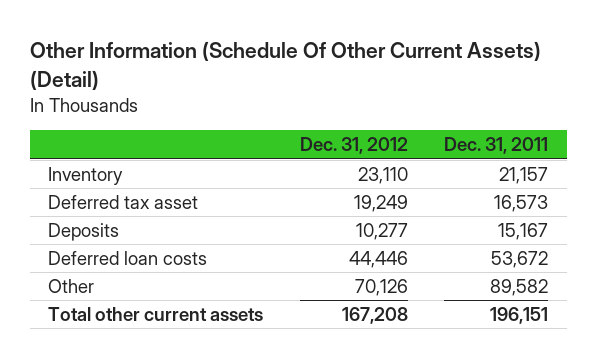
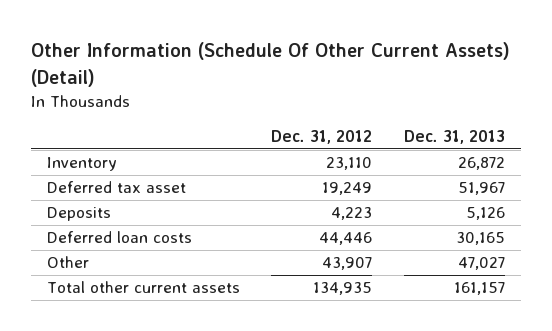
- | Dec. 31, 2012 | Dec. 31, 2011
+ | Dec. 31, 2012 | Dec. 31, 2013
- Deposits | 10,277 | 15,167
+ Deposits | 4,223 | 5,126
- Other | 70,126 | 89,582
- Total other current assets | 167,208 | 196,151
+ Other | 43,907 | 47,027
+ Total other current assets | 134,935 | 161,157

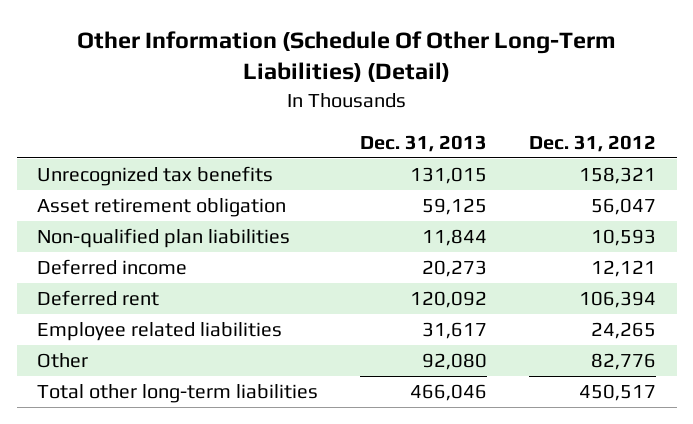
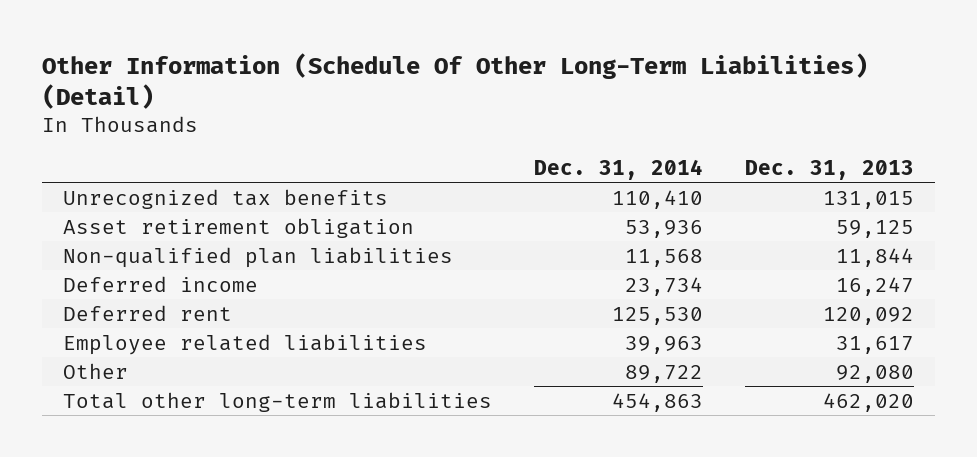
- | Dec. 31, 2013 | Dec. 31, 2012
+ | Dec. 31, 2014 | Dec. 31, 2013
- Deferred income | 20,273 | 12,121
+ Deferred income | 23,734 | 16,247
- Total other long-term liabilities | 466,046 | 450,517
+ Total other long-term liabilities | 454,863 | 462,020

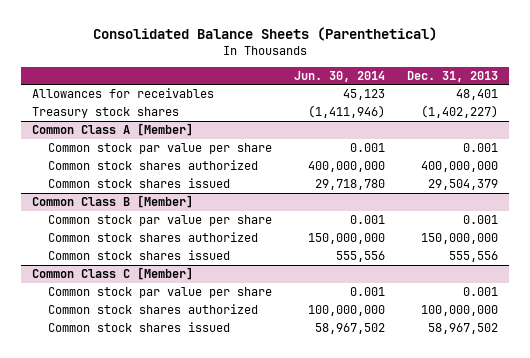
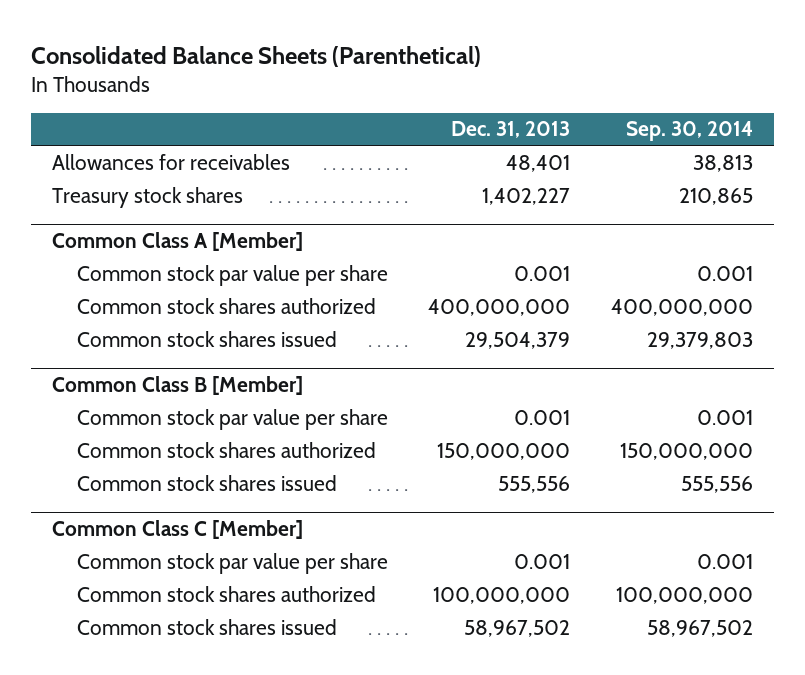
- | Jun. 30, 2014 | Dec. 31, 2013
+ | Dec. 31, 2013 | Sep. 30, 2014
- Treasury stock shares | (1,411,946) | (1,402,227)
+ Treasury stock shares | 1,402,227 | 210,865

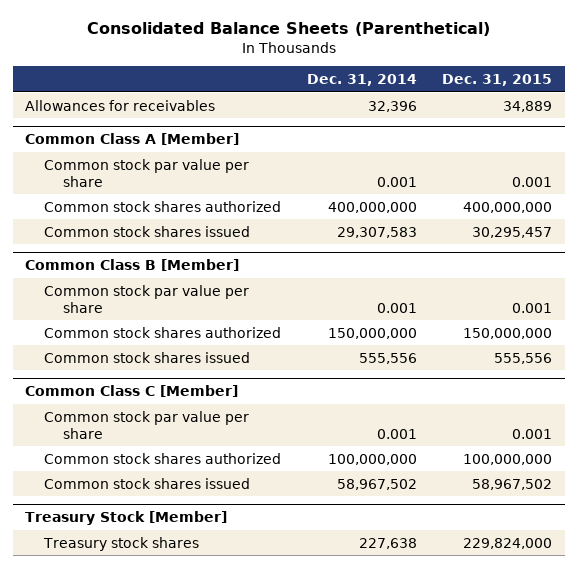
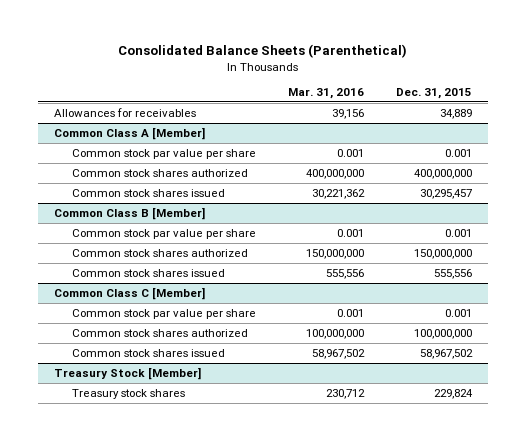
- | Dec. 31, 2014 | Dec. 31, 2015
+ | Mar. 31, 2016 | Dec. 31, 2015
@ Treasury Stock [Member]
- Treasury stock shares | 227,638 | 229,824,000
+ Treasury stock shares | 230,712 | 229,824

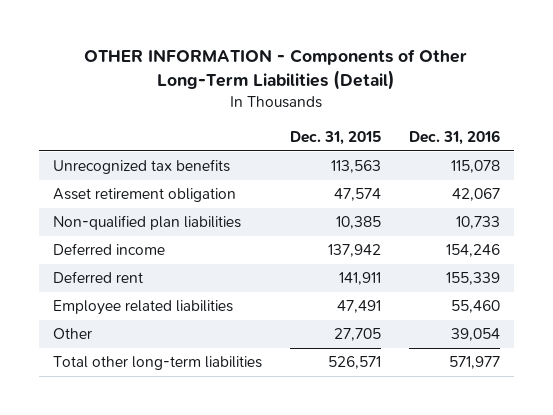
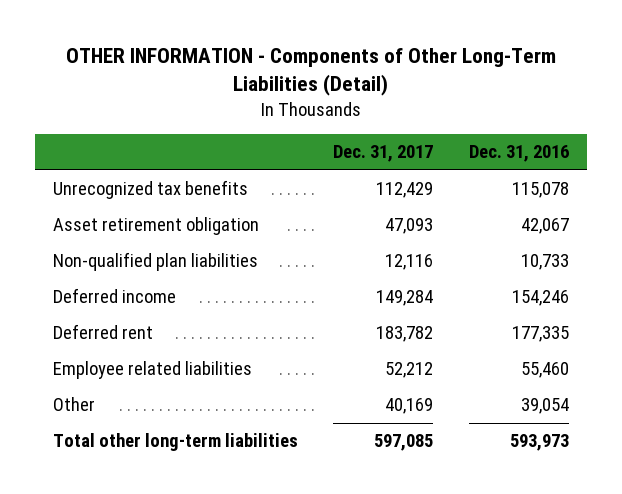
- | Dec. 31, 2015 | Dec. 31, 2016
+ | Dec. 31, 2017 | Dec. 31, 2016
- Deferred rent | 141,911 | 155,339
+ Deferred rent | 183,782 | 177,335
- Total other long-term liabilities | 526,571 | 571,977
+ Total other long-term liabilities | 597,085 | 593,973

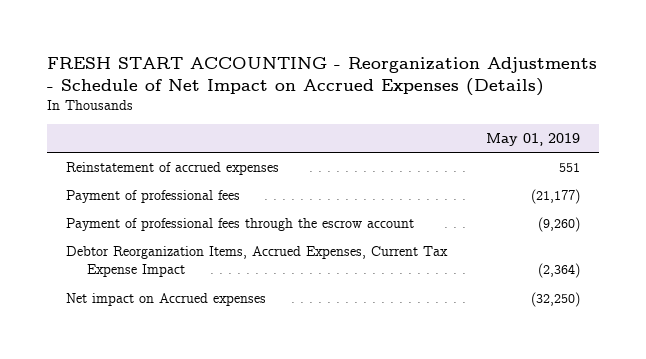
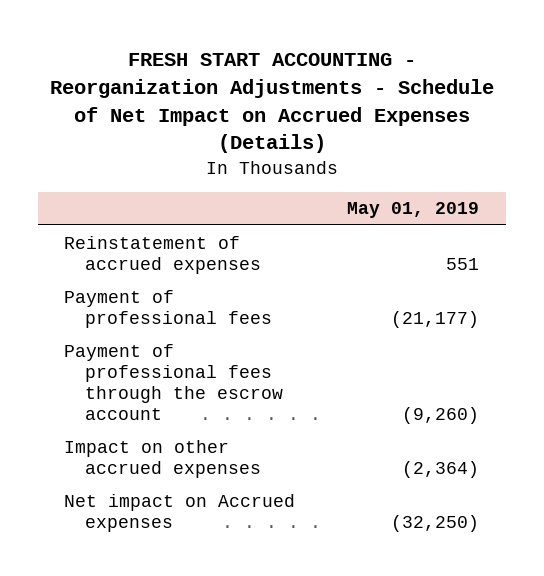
- Debtor Reorganization Items, Accrued Expenses, Current Tax Expense Impact | (2,364)
+ Impact on other accrued expenses | (2,364)

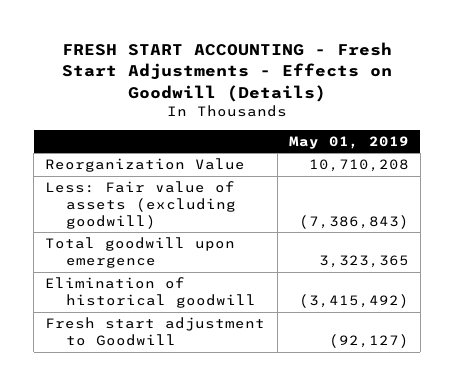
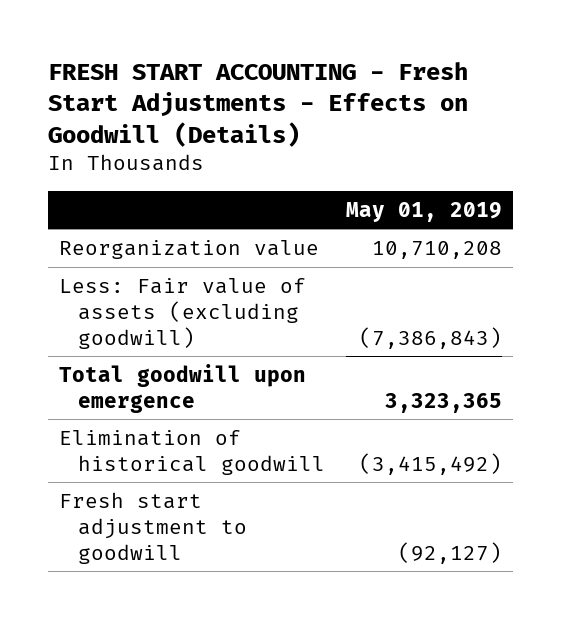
- Reorganization Value | 10,710,208
+ Reorganization value | 10,710,208
- Fresh start adjustment to Goodwill | (92,127)
+ Fresh start adjustment to goodwill | (92,127)

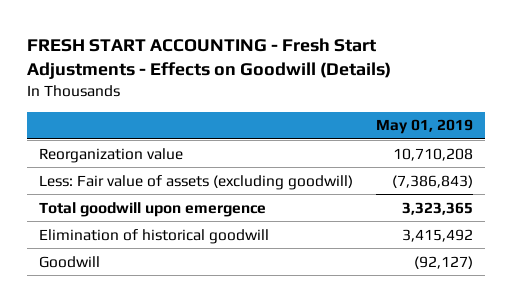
- Elimination of historical goodwill | (3,415,492)
- Fresh start adjustment to goodwill | (92,127)
+ Elimination of historical goodwill | 3,415,492
+ Goodwill | (92,127)

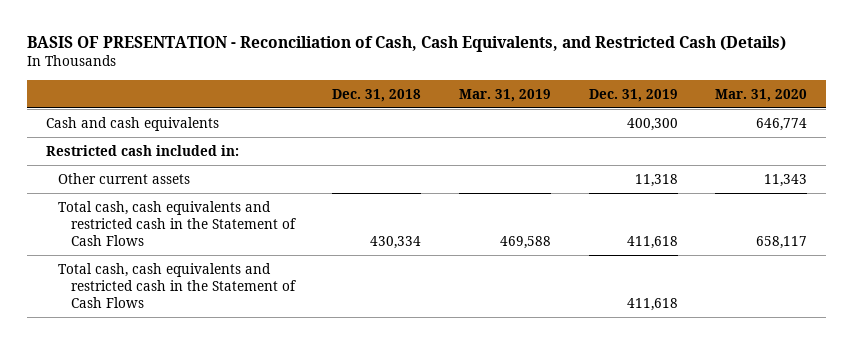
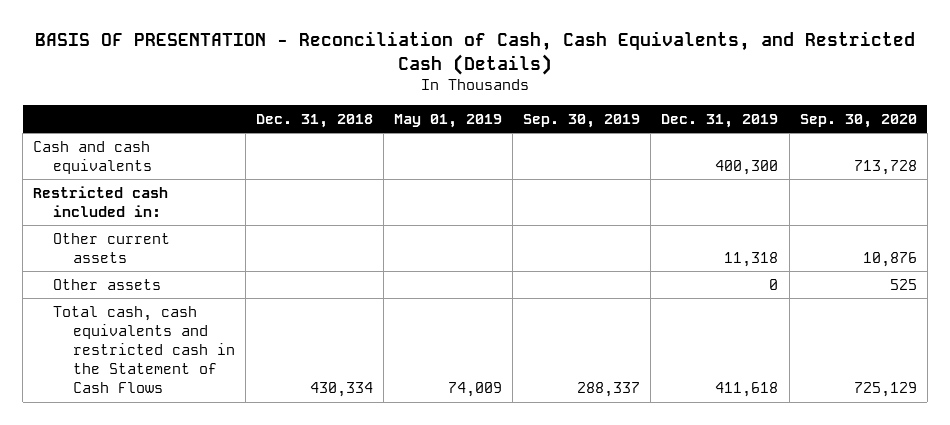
- | Dec. 31, 2018 | Mar. 31, 2019 | Dec. 31, 2019 | Mar. 31, 2020
+ | Dec. 31, 2018 | May 01, 2019 | Sep. 30, 2019 | Dec. 31, 2019 | Sep. 30, 2020
+ Other assets | | | | 0 | 525
- Total cash, cash equivalents and restricted cash in the Statement of Cash Flows | | | 411,618 |

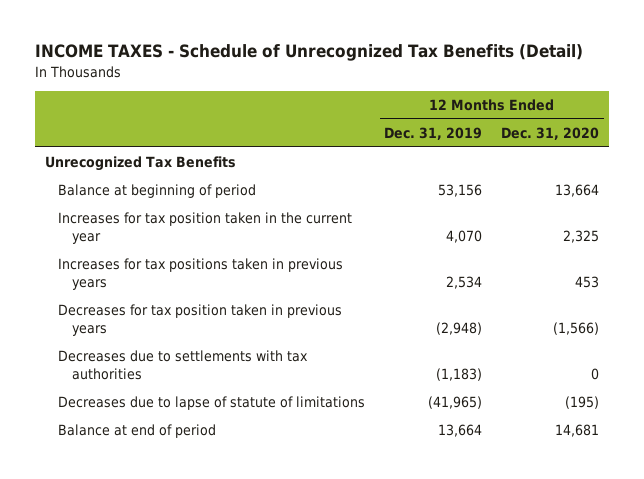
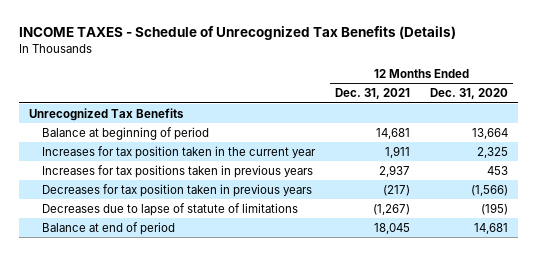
- INCOME TAXES - Schedule of Unrecognized Tax Benefits (Detail)
+ INCOME TAXES - Schedule of Unrecognized Tax Benefits (Details)
- | 12 Months Ended Dec. 31, 2019 | 12 Months Ended Dec. 31, 2020
+ | 12 Months Ended Dec. 31, 2021 | 12 Months Ended Dec. 31, 2020
- Decreases due to settlements with tax authorities | (1,183) | 0

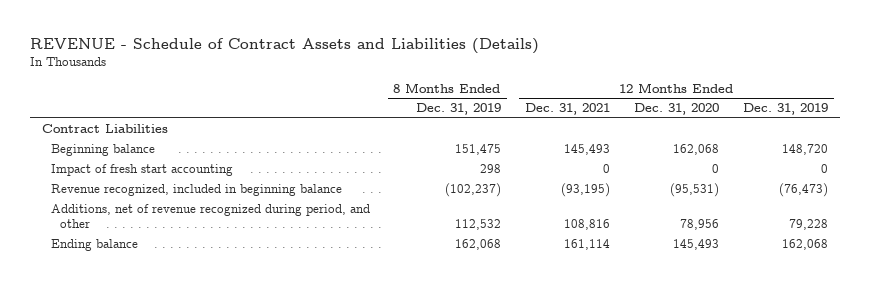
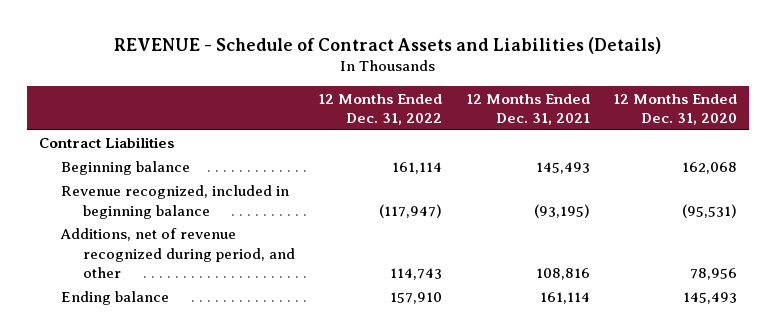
- | 8 Months Ended Dec. 31, 2019 | 12 Months Ended Dec. 31, 2021 | 12 Months Ended Dec. 31, 2020 | 12 Months Ended Dec. 31, 2019
+ | 12 Months Ended Dec. 31, 2022 | 12 Months Ended Dec. 31, 2021 | 12 Months Ended Dec. 31, 2020
- Impact of fresh start accounting | 298 | 0 | 0 | 0

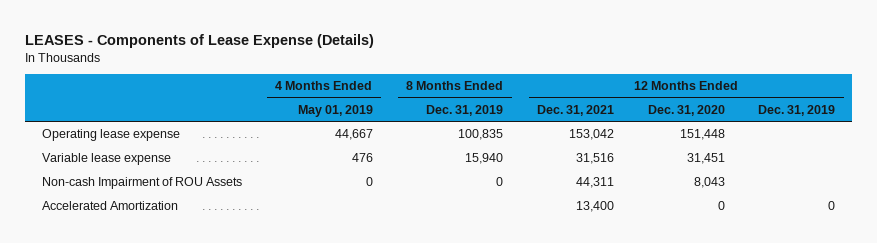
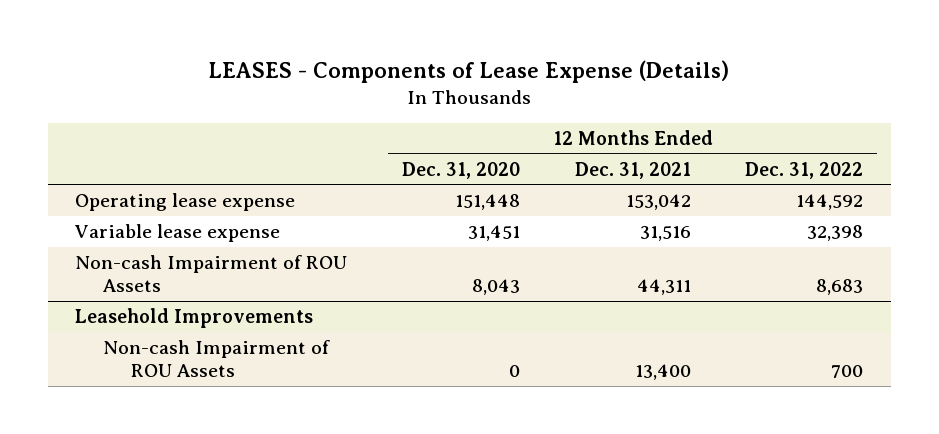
- | 4 Months Ended May 01, 2019 | 8 Months Ended Dec. 31, 2019 | 12 Months Ended Dec. 31, 2021 | 12 Months Ended Dec. 31, 2020 | 12 Months Ended Dec. 31, 2019
+ | 12 Months Ended Dec. 31, 2020 | 12 Months Ended Dec. 31, 2021 | 12 Months Ended Dec. 31, 2022
- Accelerated Amortization | | | 13,400 | 0 | 0
+ Leasehold Improvements
+ Non-cash Impairment of ROU Assets | 0 | 13,400 | 700

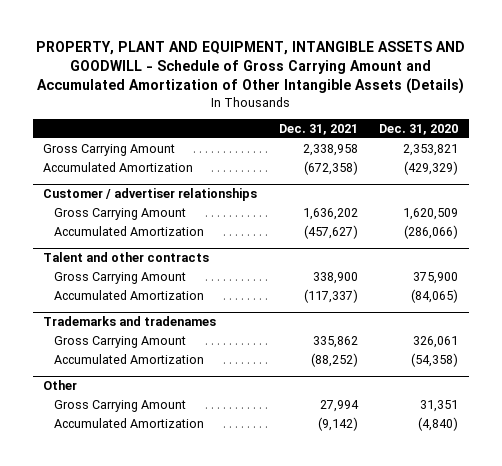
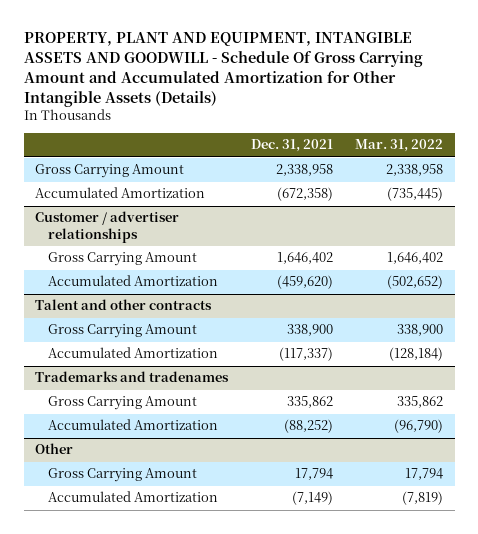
- PROPERTY, PLANT AND EQUIPMENT, INTANGIBLE ASSETS AND GOODWILL - Schedule of Gross Carrying Amount and Accumulated Amortization of Other Intangible Assets (Details)
+ PROPERTY, PLANT AND EQUIPMENT, INTANGIBLE ASSETS AND GOODWILL - Schedule Of Gross Carrying Amount and Accumulated Amortization for Other Intangible Assets (Details)
- | Dec. 31, 2021 | Dec. 31, 2020
+ | Dec. 31, 2021 | Mar. 31, 2022
@ Customer / advertiser relationships
- Gross Carrying Amount | 1,636,202 | 1,620,509
- Accumulated Amortization | (457,627) | (286,066)
+ Gross Carrying Amount | 1,646,402 | 1,646,402
+ Accumulated Amortization | (459,620) | (502,652)
@ Other
- Gross Carrying Amount | 27,994 | 31,351
- Accumulated Amortization | (9,142) | (4,840)
+ Gross Carrying Amount | 17,794 | 17,794
+ Accumulated Amortization | (7,149) | (7,819)

